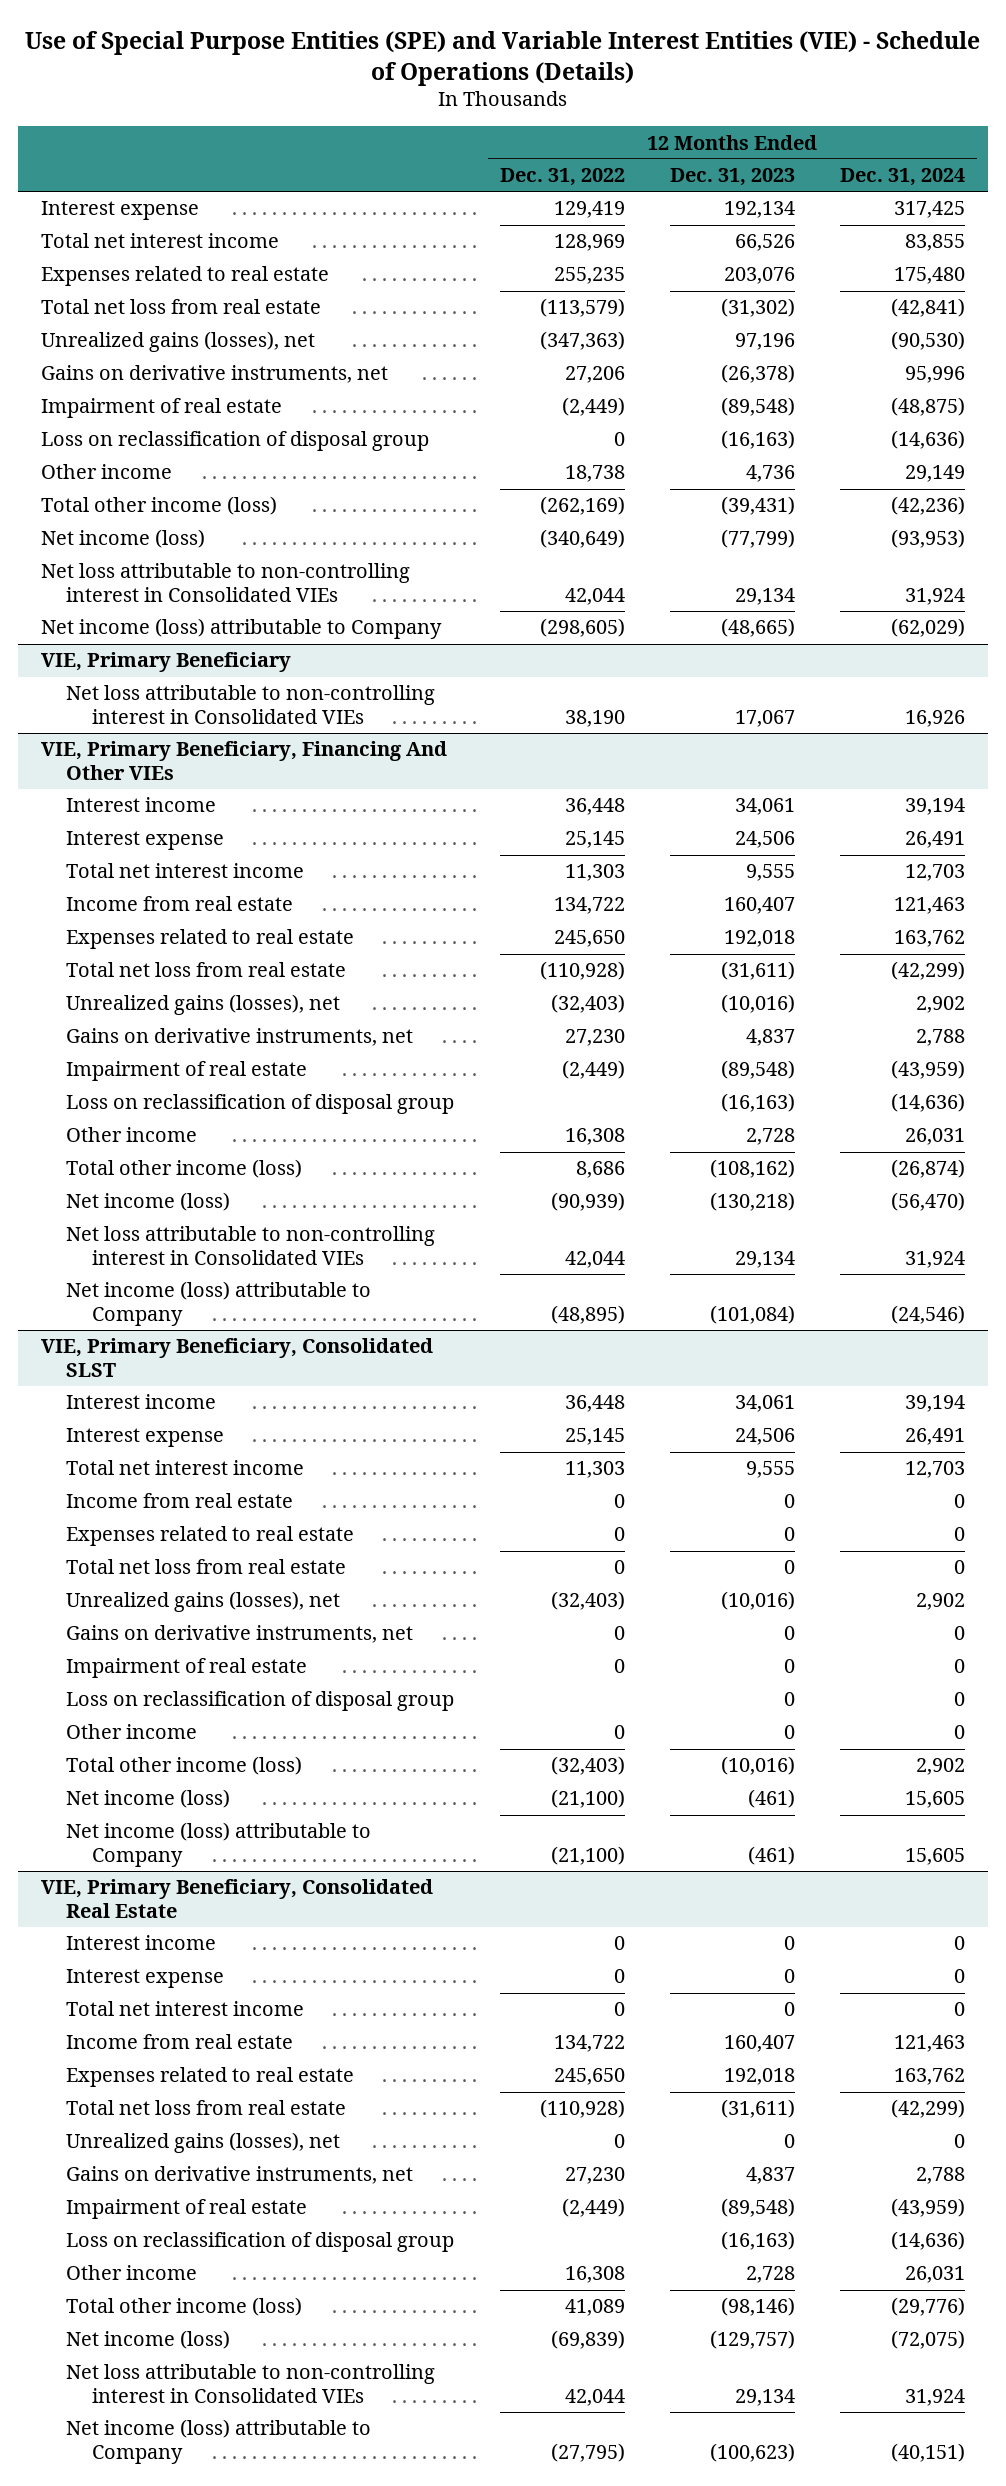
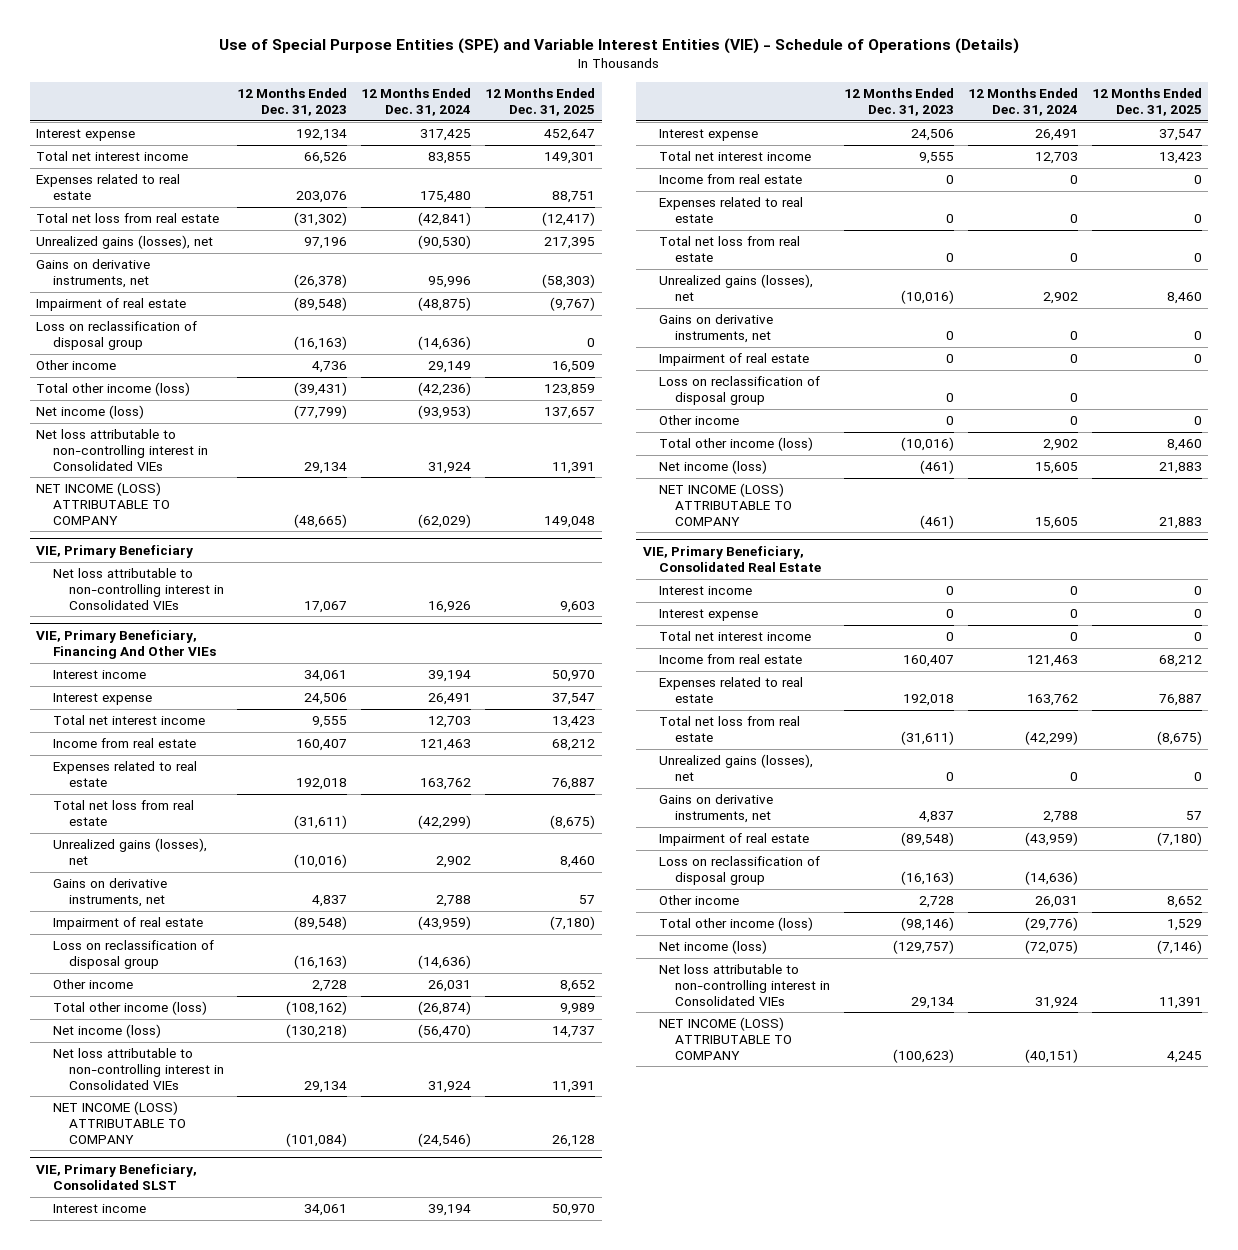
- | 12 Months Ended Dec. 31, 2022 | 12 Months Ended Dec. 31, 2023 | 12 Months Ended Dec. 31, 2024
+ | 12 Months Ended Dec. 31, 2023 | 12 Months Ended Dec. 31, 2024 | 12 Months Ended Dec. 31, 2025
- Net income (loss) attributable to Company | (298,605) | (48,665) | (62,029)
+ NET INCOME (LOSS) ATTRIBUTABLE TO COMPANY | (48,665) | (62,029) | 149,048
@ VIE, Primary Beneficiary, Financing And Other VIEs
- Net income (loss) attributable to Company | (48,895) | (101,084) | (24,546)
+ NET INCOME (LOSS) ATTRIBUTABLE TO COMPANY | (101,084) | (24,546) | 26,128
@ VIE, Primary Beneficiary, Consolidated SLST
- Net income (loss) attributable to Company | (21,100) | (461) | 15,605
+ NET INCOME (LOSS) ATTRIBUTABLE TO COMPANY | (461) | 15,605 | 21,883
@ VIE, Primary Beneficiary, Consolidated Real Estate
- Net income (loss) attributable to Company | (27,795) | (100,623) | (40,151)
+ NET INCOME (LOSS) ATTRIBUTABLE TO COMPANY | (100,623) | (40,151) | 4,245

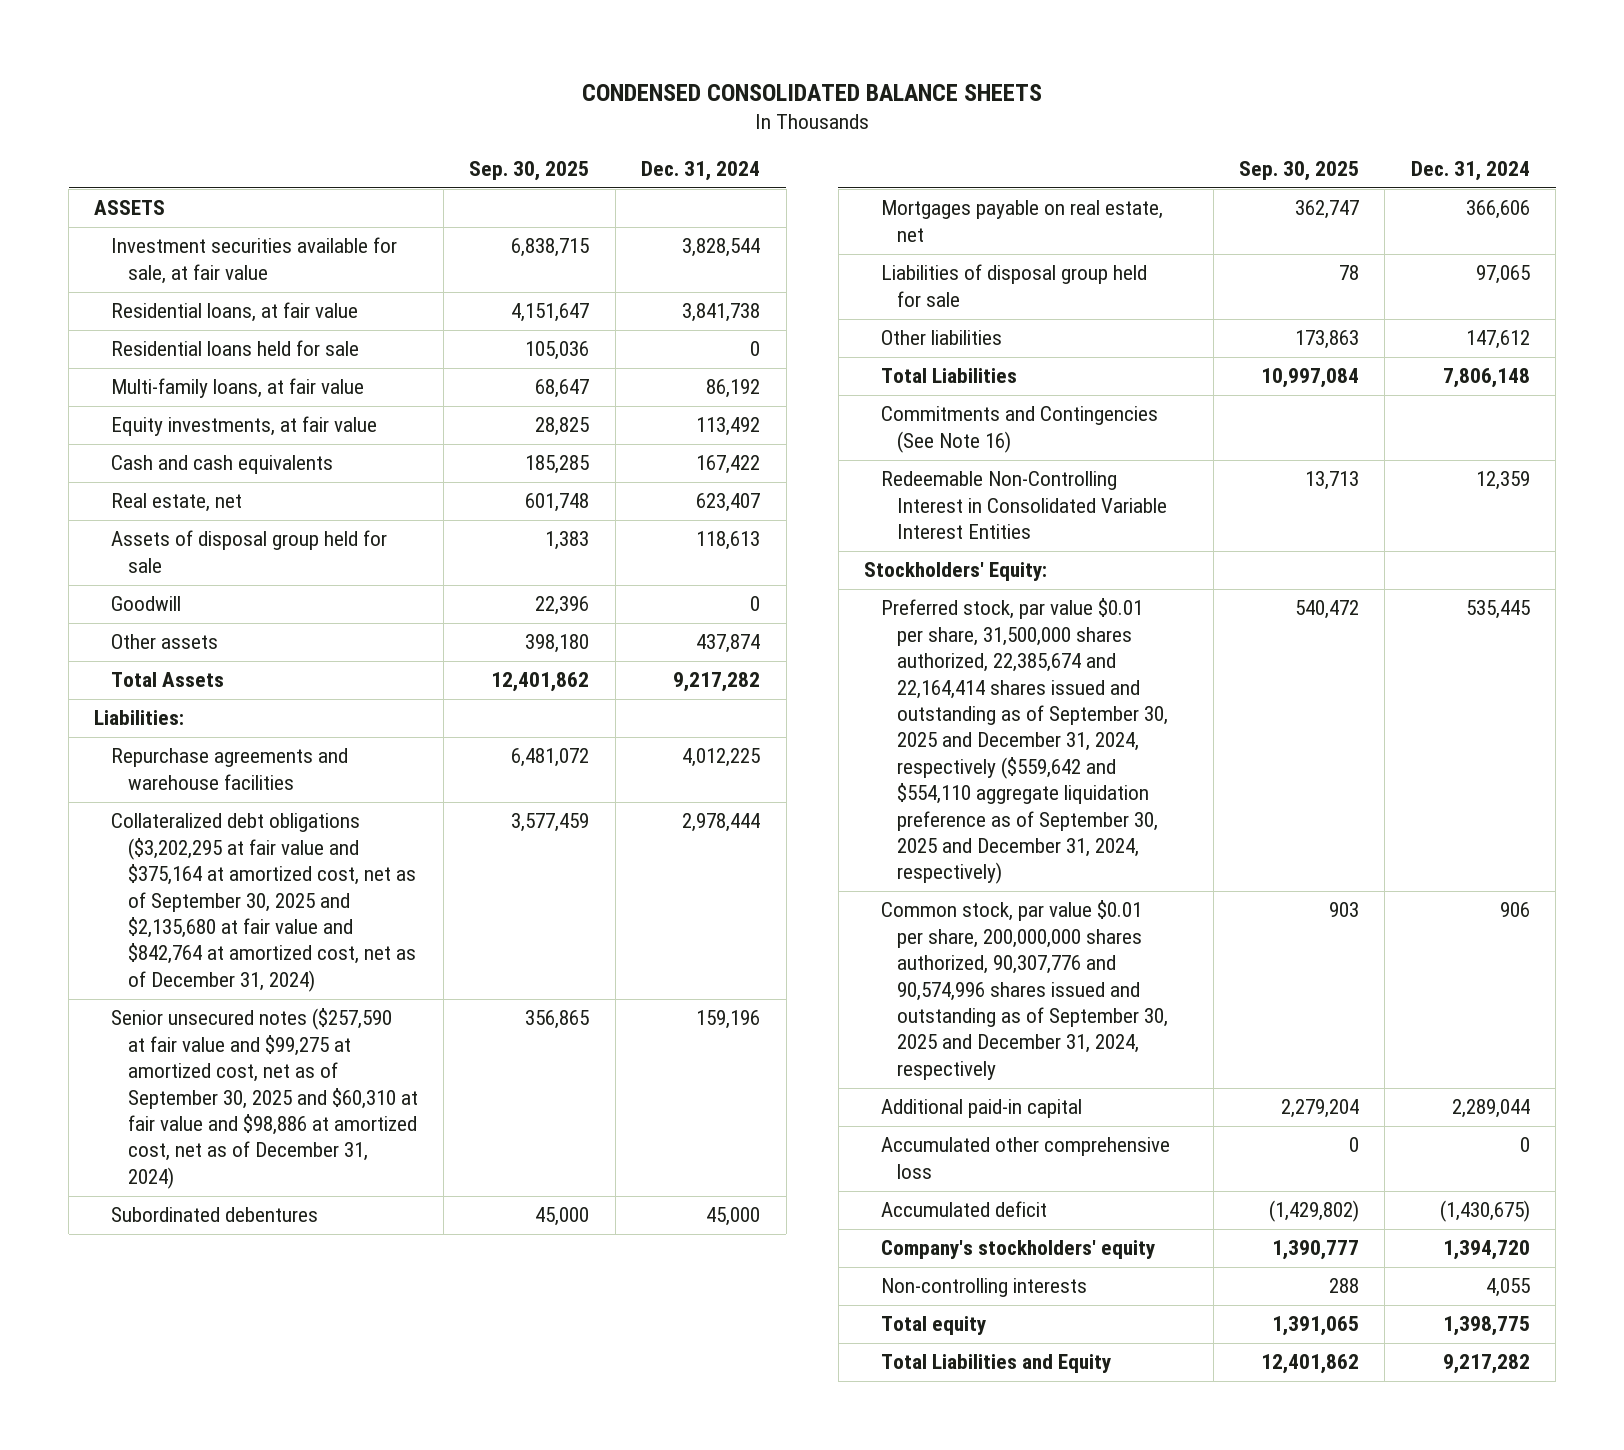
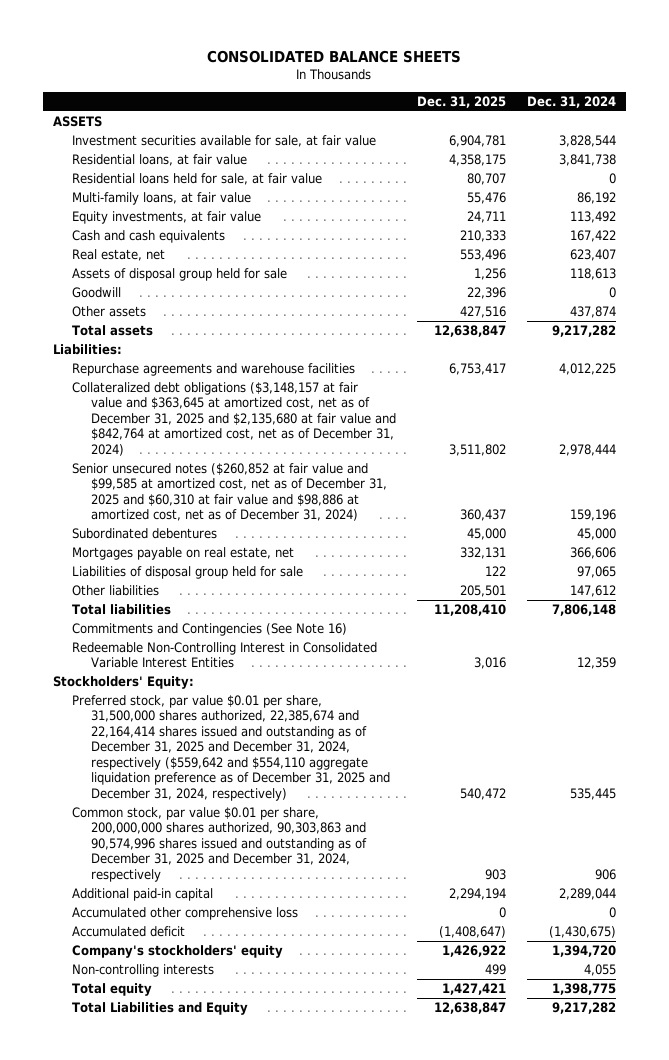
- CONDENSED CONSOLIDATED BALANCE SHEETS
+ CONSOLIDATED BALANCE SHEETS
- | Sep. 30, 2025 | Dec. 31, 2024
+ | Dec. 31, 2025 | Dec. 31, 2024
- Residential loans held for sale | 105,036 | 0
+ Residential loans held for sale, at fair value | 80,707 | 0
- Total Assets | 12,401,862 | 9,217,282
+ Total assets | 12,638,847 | 9,217,282
- Collateralized debt obligations ($3,202,295 at fair value and $375,164 at amortized cost, net as of September 30, 2025 and $2,135,680 at fair value and $842,764 at amortized cost, net as of December 31, 2024) | 3,577,459 | 2,978,444
- Senior unsecured notes ($257,590 at fair value and $99,275 at amortized cost, net as of September 30, 2025 and $60,310 at fair value and $98,886 at amortized cost, net as of December 31, 2024) | 356,865 | 159,196
+ Collateralized debt obligations ($3,148,157 at fair value and $363,645 at amortized cost, net as of December 31, 2025 and $2,135,680 at fair value and $842,764 at amortized cost, net as of December 31, 2024) | 3,511,802 | 2,978,444
+ Senior unsecured notes ($260,852 at fair value and $99,585 at amortized cost, net as of December 31, 2025 and $60,310 at fair value and $98,886 at amortized cost, net as of December 31, 2024) | 360,437 | 159,196
- Total Liabilities | 10,997,084 | 7,806,148
+ Total liabilities | 11,208,410 | 7,806,148
- Preferred stock, par value $0.01 per share, 31,500,000 shares authorized, 22,385,674 and 22,164,414 shares issued and outstanding as of September 30, 2025 and December 31, 2024, respectively ($559,642 and $554,110 aggregate liquidation preference as of September 30, 2025 and December 31, 2024, respectively) | 540,472 | 535,445
- Common stock, par value $0.01 per share, 200,000,000 shares authorized, 90,307,776 and 90,574,996 shares issued and outstanding as of September 30, 2025 and December 31, 2024, respectively | 903 | 906
+ Preferred stock, par value $0.01 per share, 31,500,000 shares authorized, 22,385,674 and 22,164,414 shares issued and outstanding as of December 31, 2025 and December 31, 2024, respectively ($559,642 and $554,110 aggregate liquidation preference as of December 31, 2025 and December 31, 2024, respectively) | 540,472 | 535,445
+ Common stock, par value $0.01 per share, 200,000,000 shares authorized, 90,303,863 and 90,574,996 shares issued and outstanding as of December 31, 2025 and December 31, 2024, respectively | 903 | 906

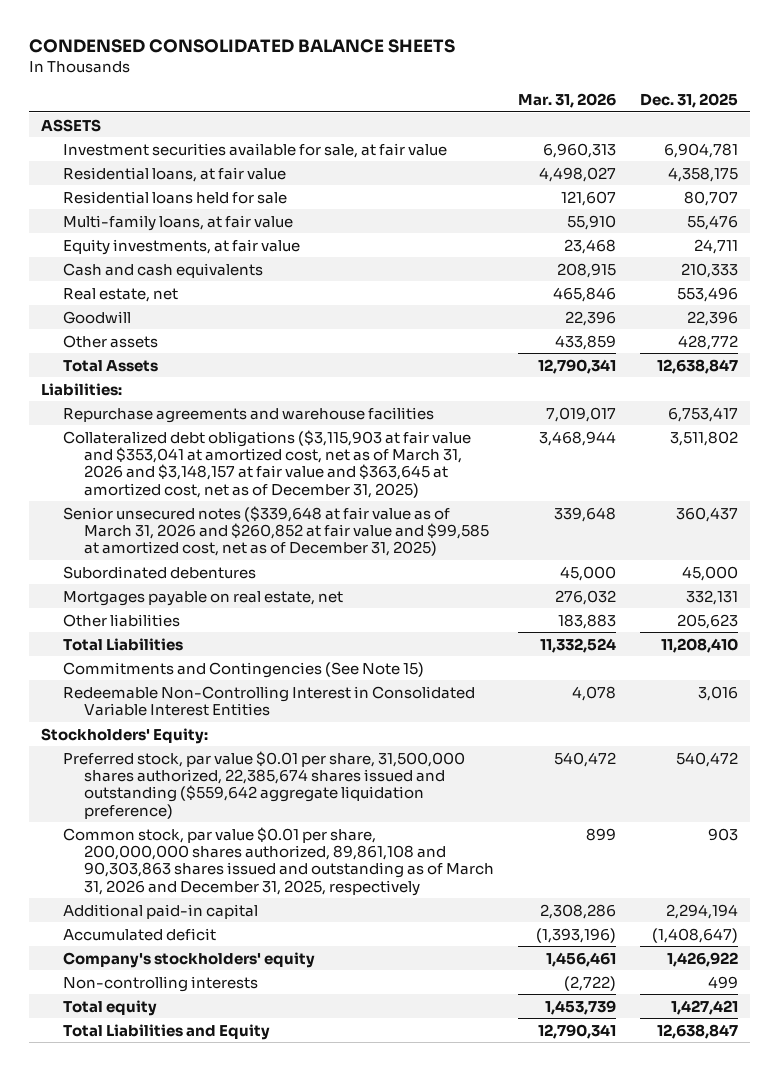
- CONSOLIDATED BALANCE SHEETS
+ CONDENSED CONSOLIDATED BALANCE SHEETS
- | Dec. 31, 2025 | Dec. 31, 2024
+ | Mar. 31, 2026 | Dec. 31, 2025
- Residential loans held for sale, at fair value | 80,707 | 0
+ Residential loans held for sale | 121,607 | 80,707
- Assets of disposal group held for sale | 1,256 | 118,613
- Other assets | 427,516 | 437,874
- Total assets | 12,638,847 | 9,217,282
+ Other assets | 433,859 | 428,772
+ Total Assets | 12,790,341 | 12,638,847
- Collateralized debt obligations ($3,148,157 at fair value and $363,645 at amortized cost, net as of December 31, 2025 and $2,135,680 at fair value and $842,764 at amortized cost, net as of December 31, 2024) | 3,511,802 | 2,978,444
- Senior unsecured notes ($260,852 at fair value and $99,585 at amortized cost, net as of December 31, 2025 and $60,310 at fair value and $98,886 at amortized cost, net as of December 31, 2024) | 360,437 | 159,196
+ Collateralized debt obligations ($3,115,903 at fair value and $353,041 at amortized cost, net as of March 31, 2026 and $3,148,157 at fair value and $363,645 at amortized cost, net as of December 31, 2025) | 3,468,944 | 3,511,802
+ Senior unsecured notes ($339,648 at fair value as of March 31, 2026 and $260,852 at fair value and $99,585 at amortized cost, net as of December 31, 2025) | 339,648 | 360,437
- Liabilities of disposal group held for sale | 122 | 97,065
- Other liabilities | 205,501 | 147,612
- Total liabilities | 11,208,410 | 7,806,148
- Commitments and Contingencies (See Note 16)
+ Other liabilities | 183,883 | 205,623
+ Total Liabilities | 11,332,524 | 11,208,410
+ Commitments and Contingencies (See Note 15)
- Preferred stock, par value $0.01 per share, 31,500,000 shares authorized, 22,385,674 and 22,164,414 shares issued and outstanding as of December 31, 2025 and December 31, 2024, respectively ($559,642 and $554,110 aggregate liquidation preference as of December 31, 2025 and December 31, 2024, respectively) | 540,472 | 535,445
- Common stock, par value $0.01 per share, 200,000,000 shares authorized, 90,303,863 and 90,574,996 shares issued and outstanding as of December 31, 2025 and December 31, 2024, respectively | 903 | 906
+ Preferred stock, par value $0.01 per share, 31,500,000 shares authorized, 22,385,674 shares issued and outstanding ($559,642 aggregate liquidation preference) | 540,472 | 540,472
+ Common stock, par value $0.01 per share, 200,000,000 shares authorized, 89,861,108 and 90,303,863 shares issued and outstanding as of March 31, 2026 and December 31, 2025, respectively | 899 | 903
- Accumulated other comprehensive loss | 0 | 0

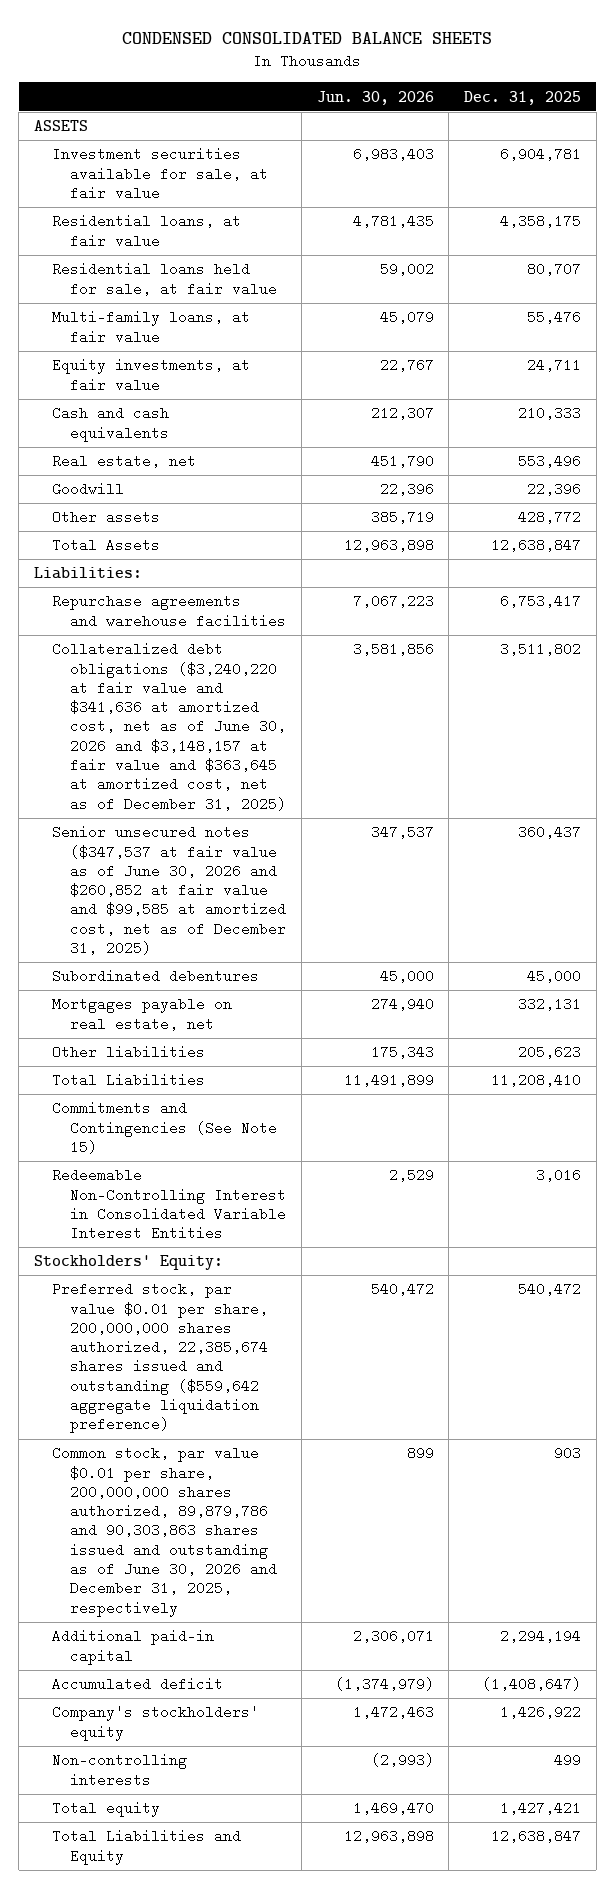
- | Mar. 31, 2026 | Dec. 31, 2025
+ | Jun. 30, 2026 | Dec. 31, 2025
- Residential loans held for sale | 121,607 | 80,707
+ Residential loans held for sale, at fair value | 59,002 | 80,707
- Collateralized debt obligations ($3,115,903 at fair value and $353,041 at amortized cost, net as of March 31, 2026 and $3,148,157 at fair value and $363,645 at amortized cost, net as of December 31, 2025) | 3,468,944 | 3,511,802
- Senior unsecured notes ($339,648 at fair value as of March 31, 2026 and $260,852 at fair value and $99,585 at amortized cost, net as of December 31, 2025) | 339,648 | 360,437
+ Collateralized debt obligations ($3,240,220 at fair value and $341,636 at amortized cost, net as of June 30, 2026 and $3,148,157 at fair value and $363,645 at amortized cost, net as of December 31, 2025) | 3,581,856 | 3,511,802
+ Senior unsecured notes ($347,537 at fair value as of June 30, 2026 and $260,852 at fair value and $99,585 at amortized cost, net as of December 31, 2025) | 347,537 | 360,437
- Preferred stock, par value $0.01 per share, 31,500,000 shares authorized, 22,385,674 shares issued and outstanding ($559,642 aggregate liquidation preference) | 540,472 | 540,472
- Common stock, par value $0.01 per share, 200,000,000 shares authorized, 89,861,108 and 90,303,863 shares issued and outstanding as of March 31, 2026 and December 31, 2025, respectively | 899 | 903
+ Preferred stock, par value $0.01 per share, 200,000,000 shares authorized, 22,385,674 shares issued and outstanding ($559,642 aggregate liquidation preference) | 540,472 | 540,472
+ Common stock, par value $0.01 per share, 200,000,000 shares authorized, 89,879,786 and 90,303,863 shares issued and outstanding as of June 30, 2026 and December 31, 2025, respectively | 899 | 903

